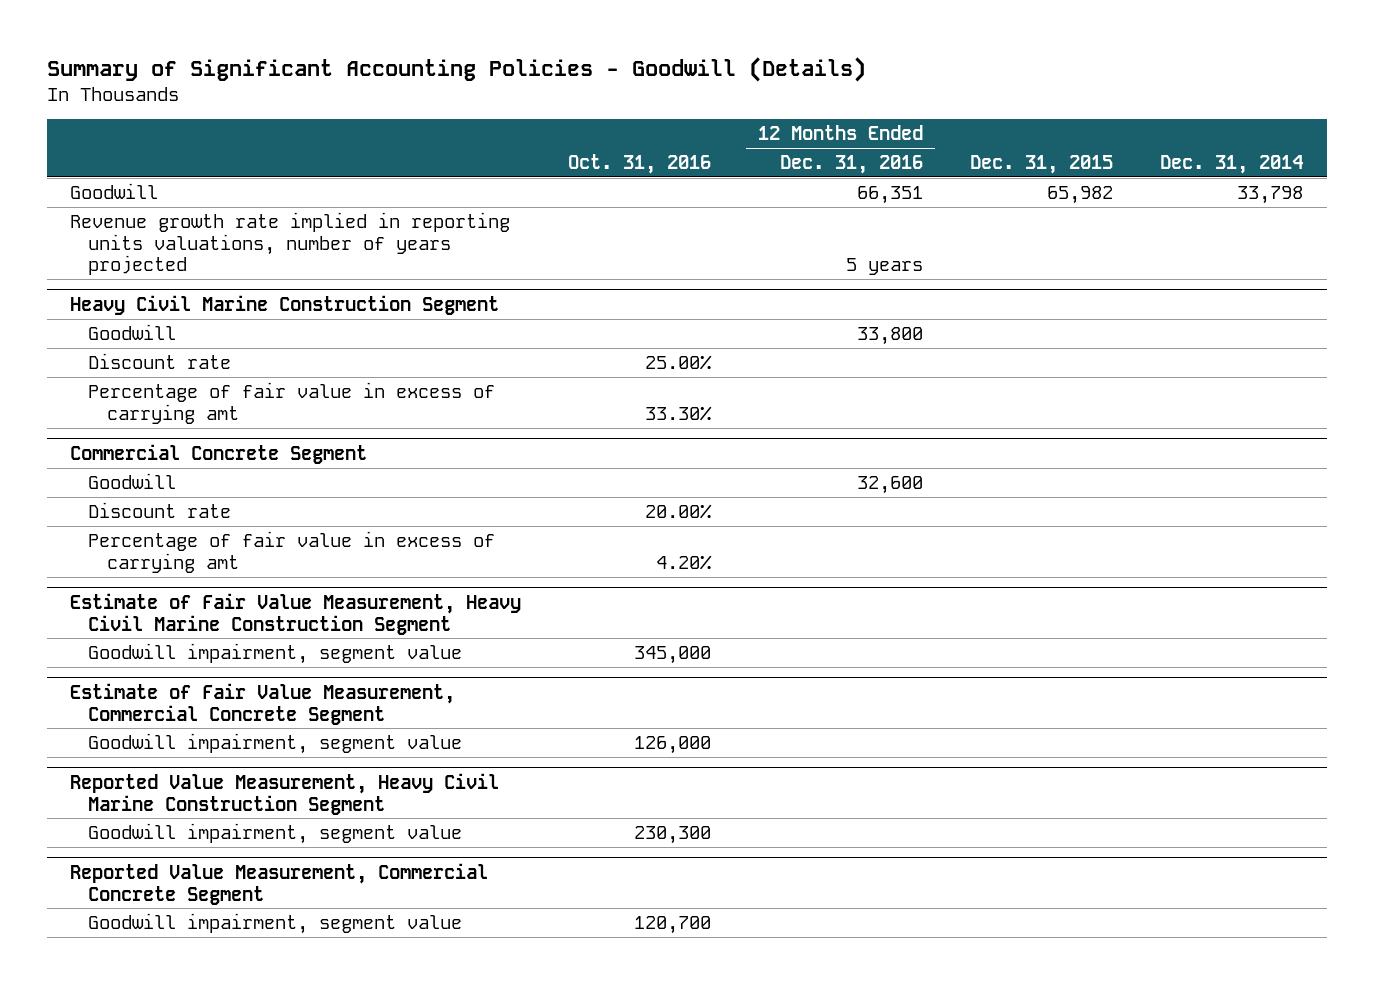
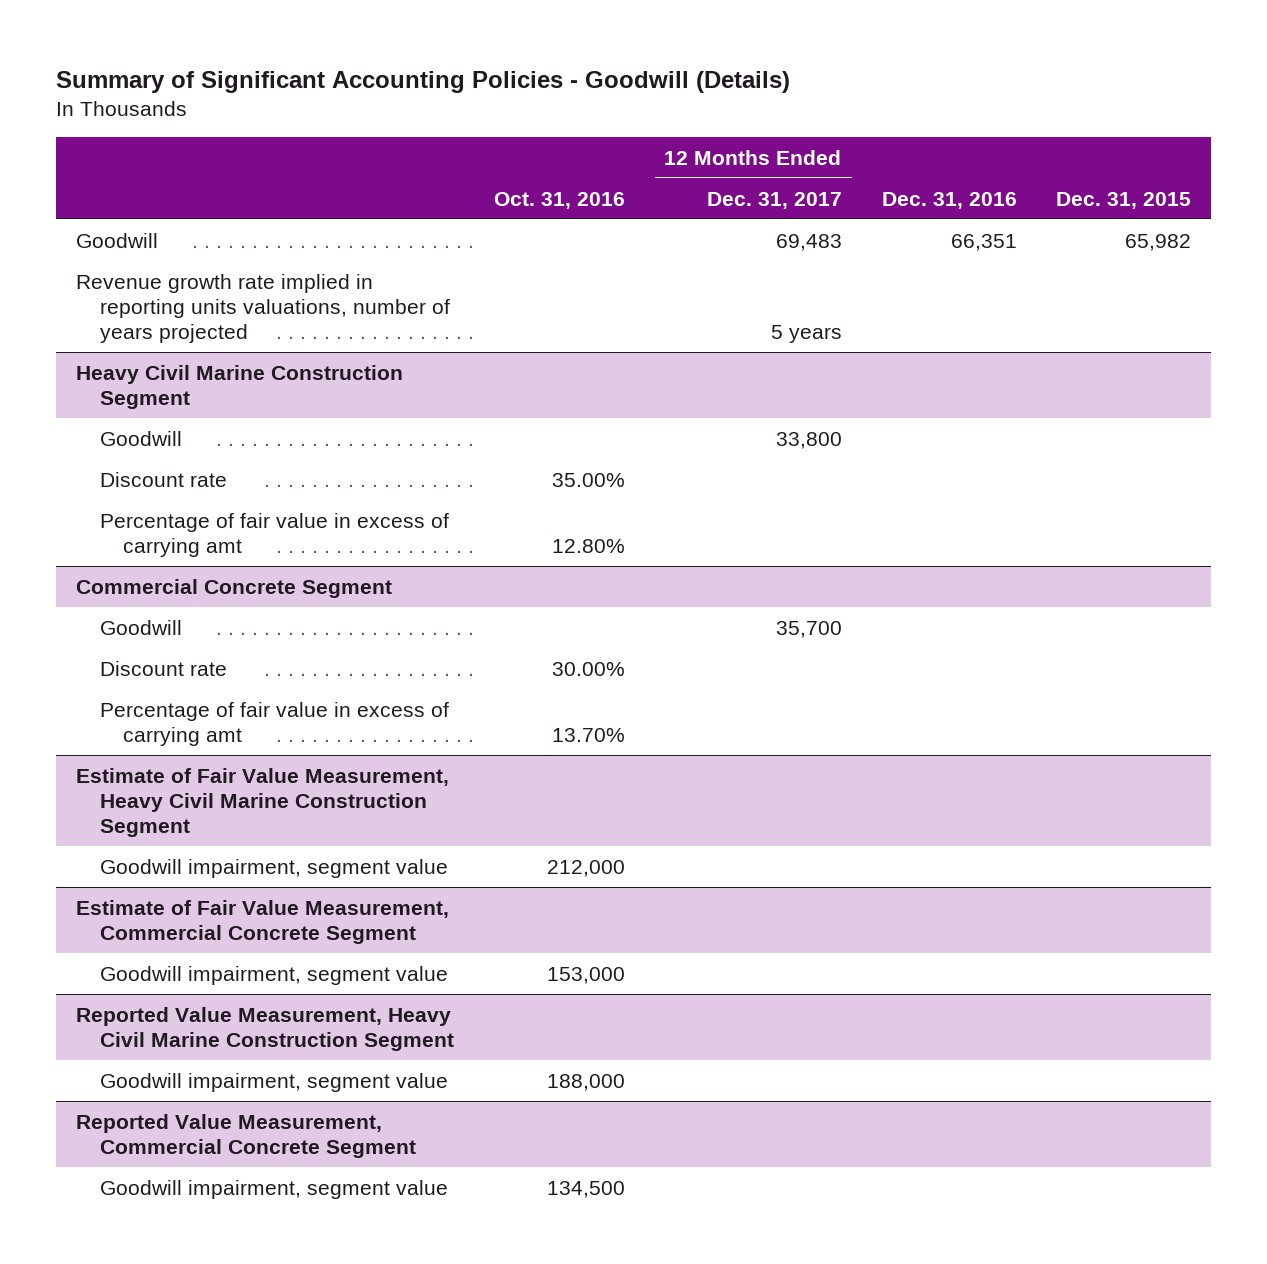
- | Oct. 31, 2016 | 12 Months Ended Dec. 31, 2016 | Dec. 31, 2015 | Dec. 31, 2014
+ | Oct. 31, 2016 | 12 Months Ended Dec. 31, 2017 | Dec. 31, 2016 | Dec. 31, 2015
@ Heavy Civil Marine Construction Segment
- Discount rate | 25.00% | | |
- Percentage of fair value in excess of carrying amt | 33.30% | | |
+ Discount rate | 35.00% | | |
+ Percentage of fair value in excess of carrying amt | 12.80% | | |
@ Commercial Concrete Segment
- Discount rate | 20.00% | | |
- Percentage of fair value in excess of carrying amt | 4.20% | | |
+ Discount rate | 30.00% | | |
+ Percentage of fair value in excess of carrying amt | 13.70% | | |
@ Estimate of Fair Value Measurement, Heavy Civil Marine Construction Segment
- Goodwill impairment, segment value | 345,000 | | |
+ Goodwill impairment, segment value | 212,000 | | |
@ Estimate of Fair Value Measurement, Commercial Concrete Segment
- Goodwill impairment, segment value | 126,000 | | |
+ Goodwill impairment, segment value | 153,000 | | |
@ Reported Value Measurement, Heavy Civil Marine Construction Segment
- Goodwill impairment, segment value | 230,300 | | |
+ Goodwill impairment, segment value | 188,000 | | |
@ Reported Value Measurement, Commercial Concrete Segment
- Goodwill impairment, segment value | 120,700 | | |
+ Goodwill impairment, segment value | 134,500 | | |

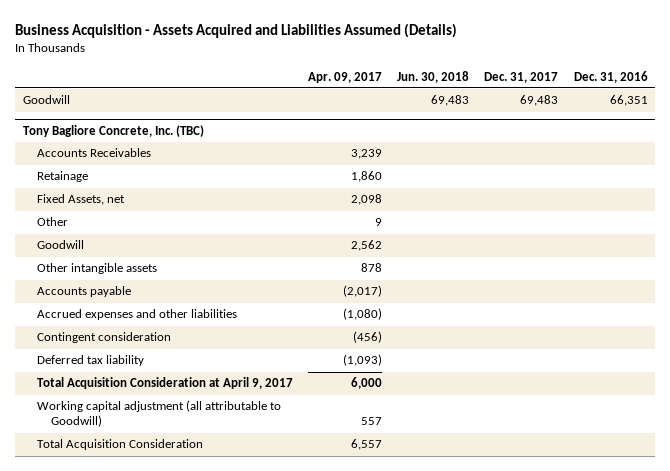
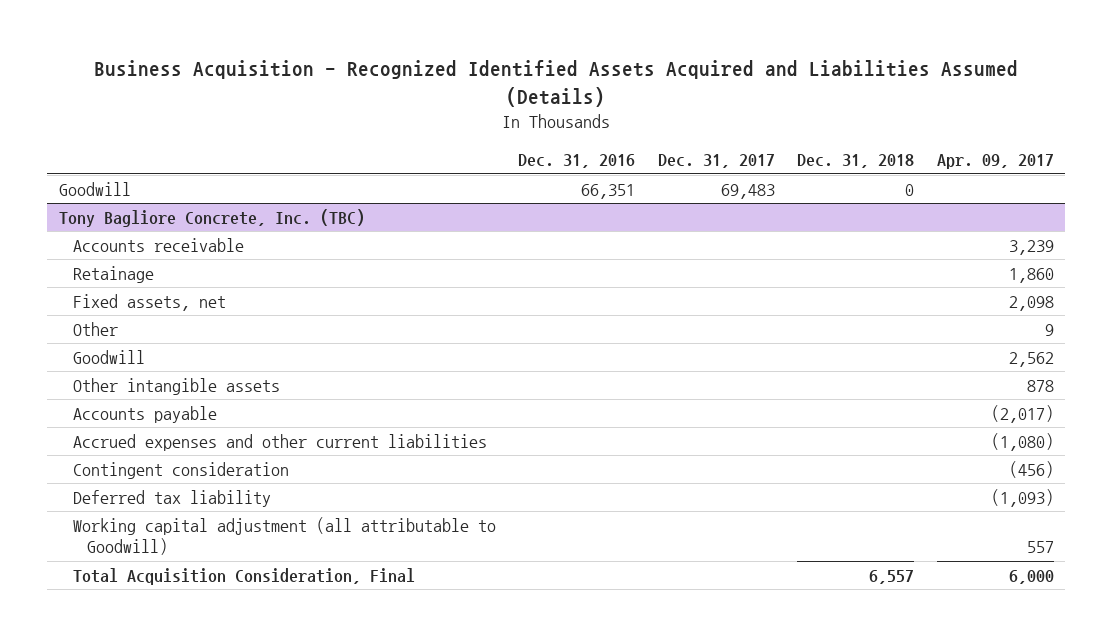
- Business Acquisition - Assets Acquired and Liabilities Assumed (Details)
+ Business Acquisition - Recognized Identified Assets Acquired and Liabilities Assumed (Details)
- | Apr. 09, 2017 | Jun. 30, 2018 | Dec. 31, 2017 | Dec. 31, 2016
+ | Dec. 31, 2016 | Dec. 31, 2017 | Dec. 31, 2018 | Apr. 09, 2017
@ Tony Bagliore Concrete, Inc. (TBC)
- Accounts Receivables | 3,239 | | |
+ Accounts receivable | | | | 3,239
- Fixed Assets, net | 2,098 | | |
+ Fixed assets, net | | | | 2,098
- Accrued expenses and other liabilities | (1,080) | | |
+ Accrued expenses and other current liabilities | | | | (1,080)
- Total Acquisition Consideration at April 9, 2017 | 6,000 | | |
- Total Acquisition Consideration | 6,557 | | |
+ Total Acquisition Consideration, Final | | | 6,557 | 6,000

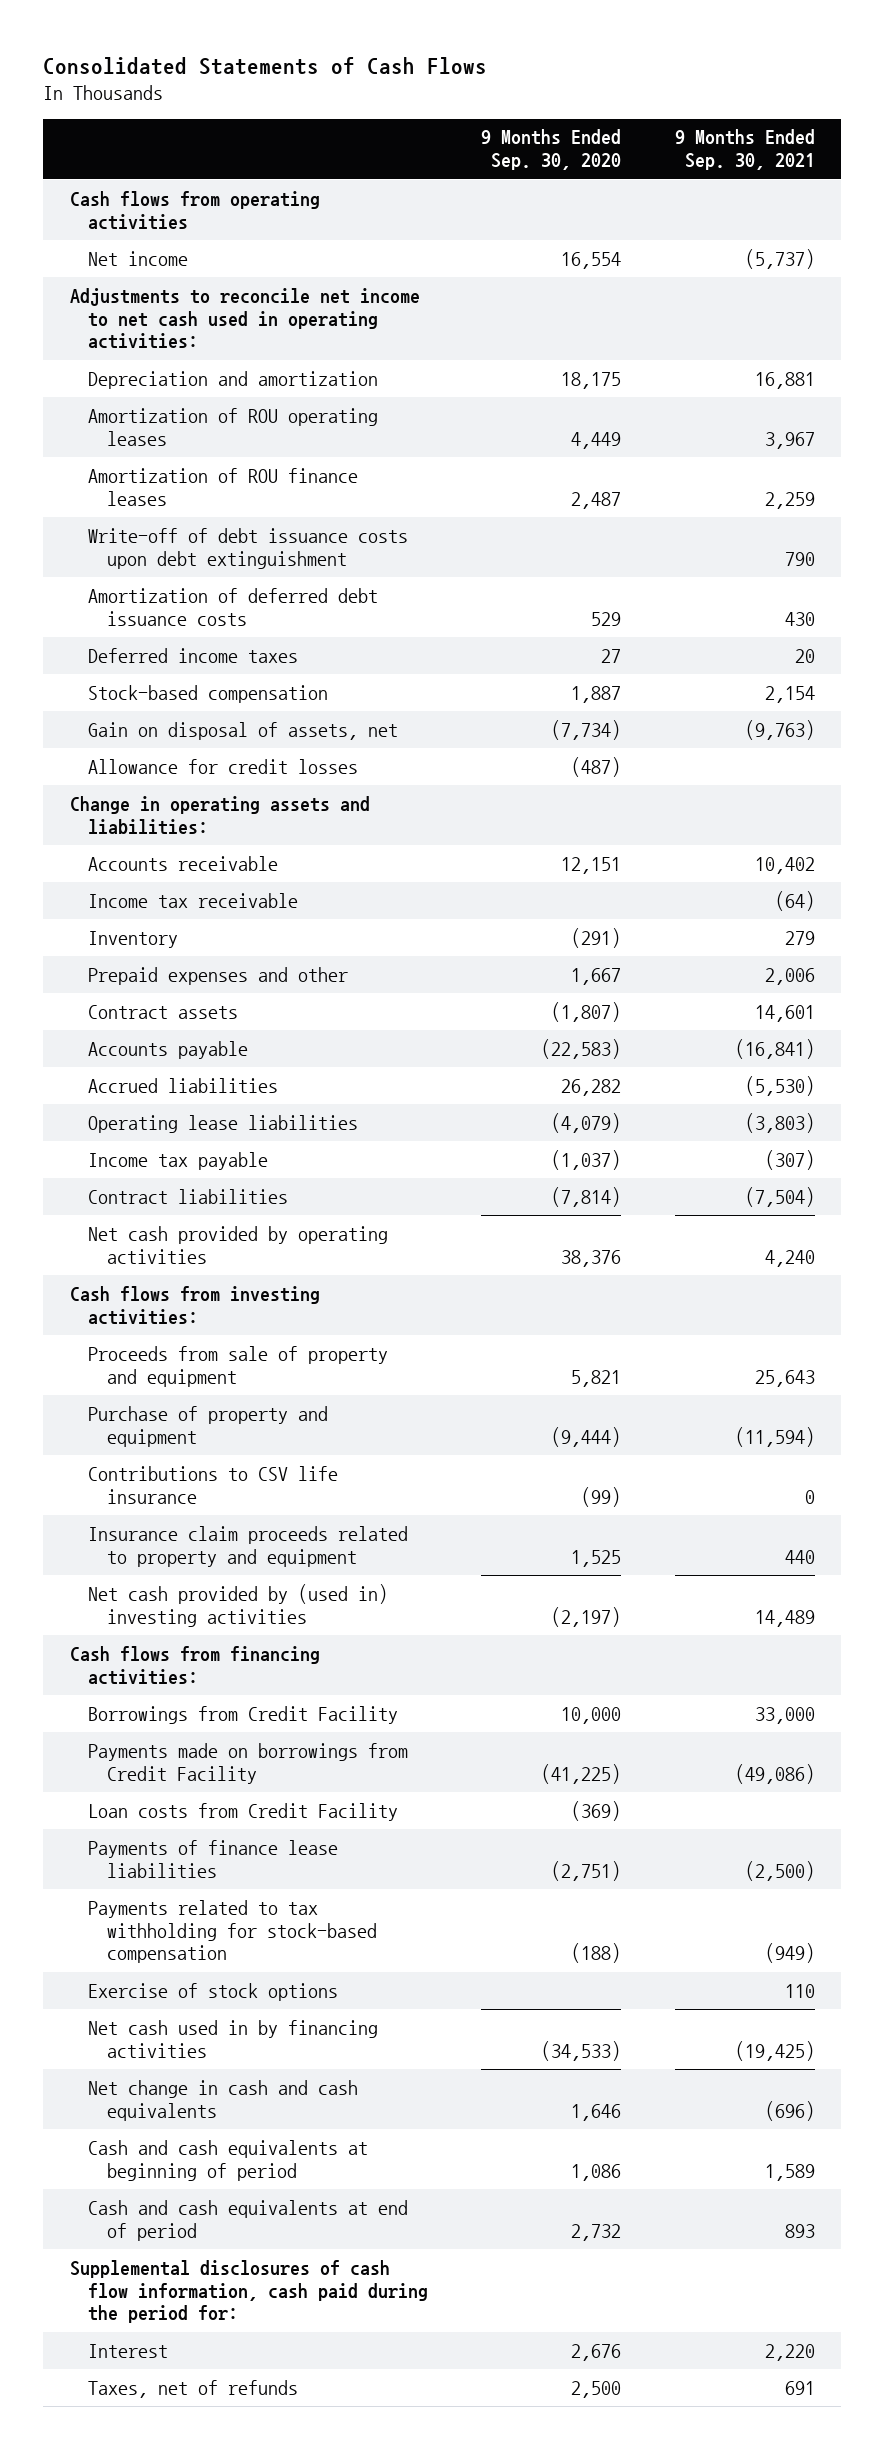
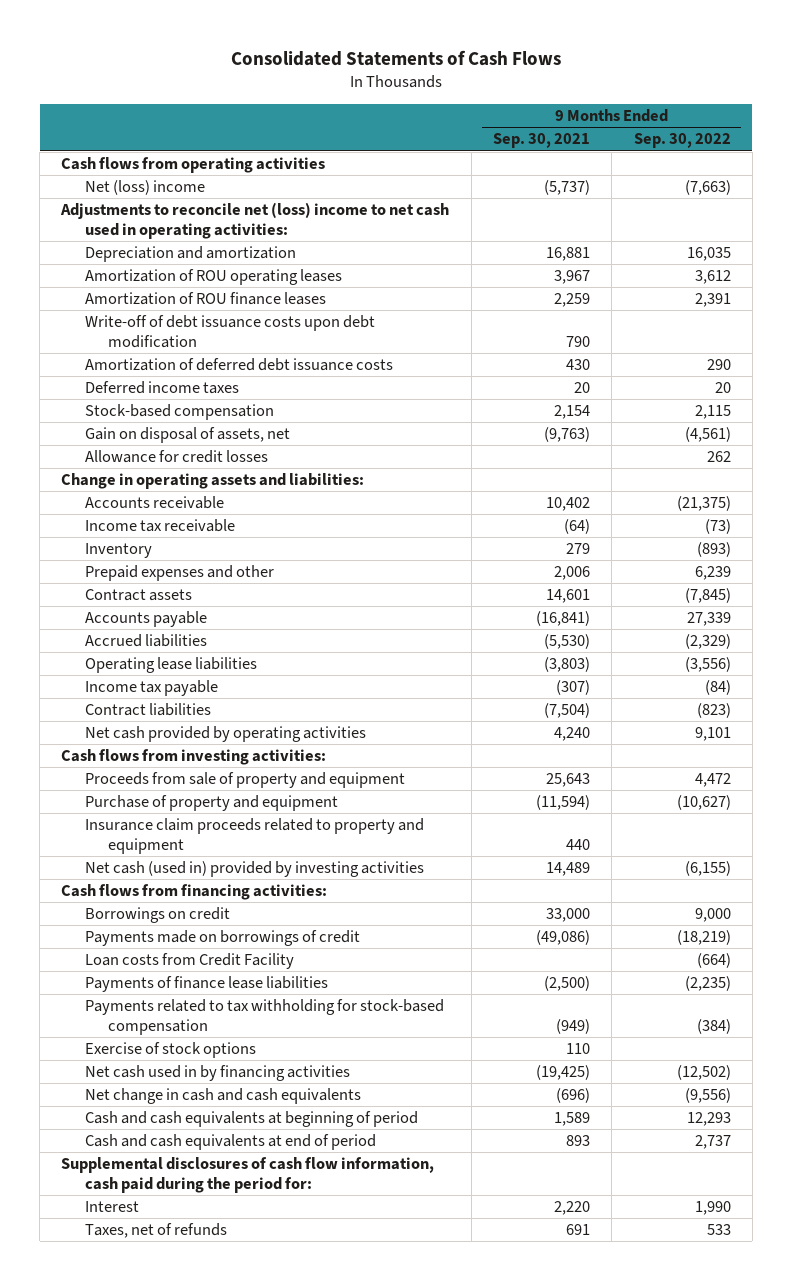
- | 9 Months Ended Sep. 30, 2020 | 9 Months Ended Sep. 30, 2021
+ | 9 Months Ended Sep. 30, 2021 | 9 Months Ended Sep. 30, 2022
- Net income | 16,554 | (5,737)
- Adjustments to reconcile net income to net cash used in operating activities:
+ Net (loss) income | (5,737) | (7,663)
+ Adjustments to reconcile net (loss) income to net cash used in operating activities:
- Write-off of debt issuance costs upon debt extinguishment | | 790
+ Write-off of debt issuance costs upon debt modification | 790 |
- Contributions to CSV life insurance | (99) | 0
- Net cash provided by (used in) investing activities | (2,197) | 14,489
+ Net cash (used in) provided by investing activities | 14,489 | (6,155)
- Borrowings from Credit Facility | 10,000 | 33,000
- Payments made on borrowings from Credit Facility | (41,225) | (49,086)
+ Borrowings on credit | 33,000 | 9,000
+ Payments made on borrowings of credit | (49,086) | (18,219)

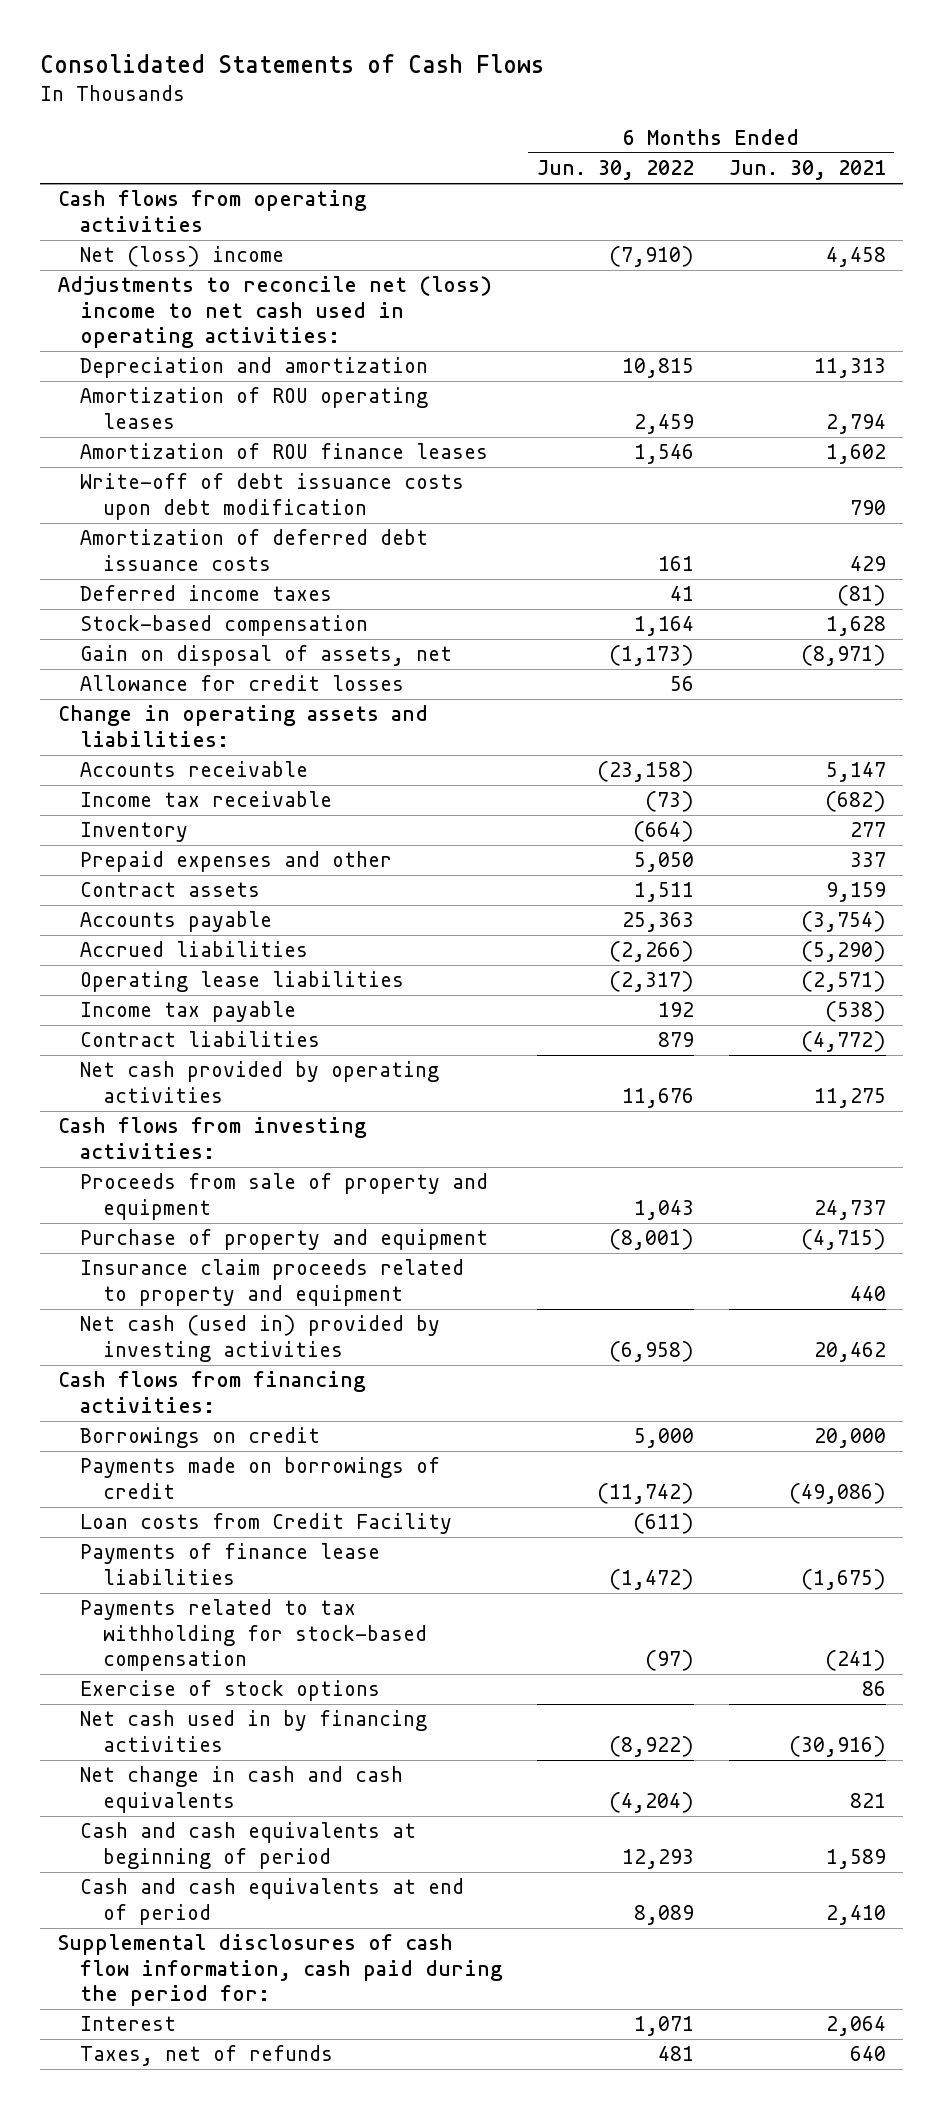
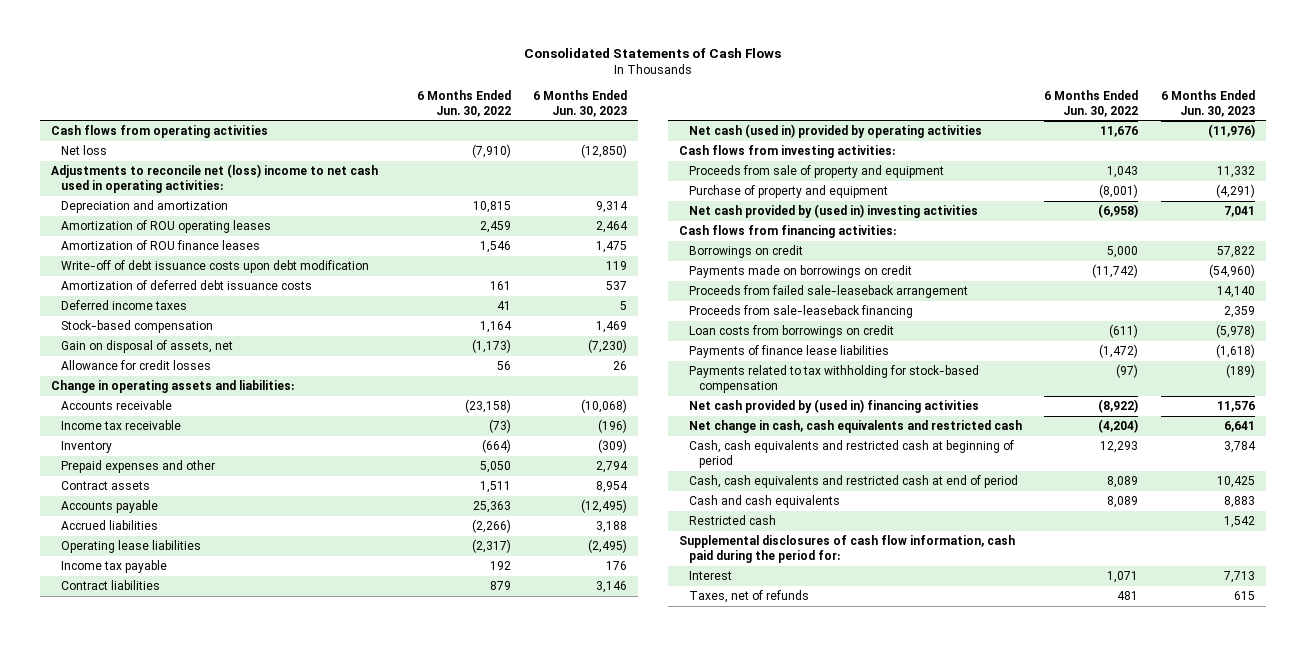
- | 6 Months Ended Jun. 30, 2022 | 6 Months Ended Jun. 30, 2021
+ | 6 Months Ended Jun. 30, 2022 | 6 Months Ended Jun. 30, 2023
- Net (loss) income | (7,910) | 4,458
+ Net loss | (7,910) | (12,850)
- Net cash provided by operating activities | 11,676 | 11,275
+ Net cash (used in) provided by operating activities | 11,676 | (11,976)
- Insurance claim proceeds related to property and equipment | | 440
- Net cash (used in) provided by investing activities | (6,958) | 20,462
+ Net cash provided by (used in) investing activities | (6,958) | 7,041
- Payments made on borrowings of credit | (11,742) | (49,086)
- Loan costs from Credit Facility | (611) |
+ Payments made on borrowings on credit | (11,742) | (54,960)
+ Proceeds from failed sale-leaseback arrangement | | 14,140
+ Proceeds from sale-leaseback financing | | 2,359
+ Loan costs from borrowings on credit | (611) | (5,978)
- Exercise of stock options | | 86
- Net cash used in by financing activities | (8,922) | (30,916)
- Net change in cash and cash equivalents | (4,204) | 821
- Cash and cash equivalents at beginning of period | 12,293 | 1,589
- Cash and cash equivalents at end of period | 8,089 | 2,410
+ Net cash provided by (used in) financing activities | (8,922) | 11,576
+ Net change in cash, cash equivalents and restricted cash | (4,204) | 6,641
+ Cash, cash equivalents and restricted cash at beginning of period | 12,293 | 3,784
+ Cash, cash equivalents and restricted cash at end of period | 8,089 | 10,425
+ Cash and cash equivalents | 8,089 | 8,883
+ Restricted cash | | 1,542

